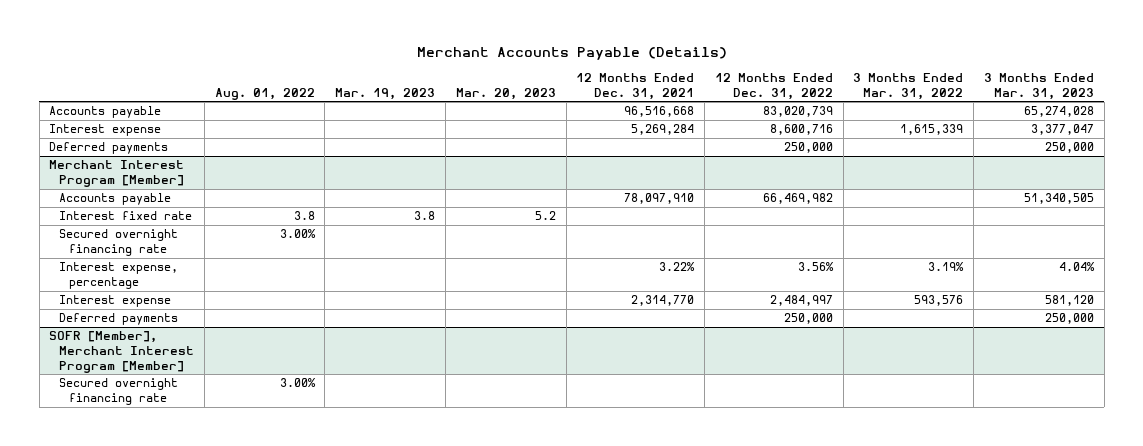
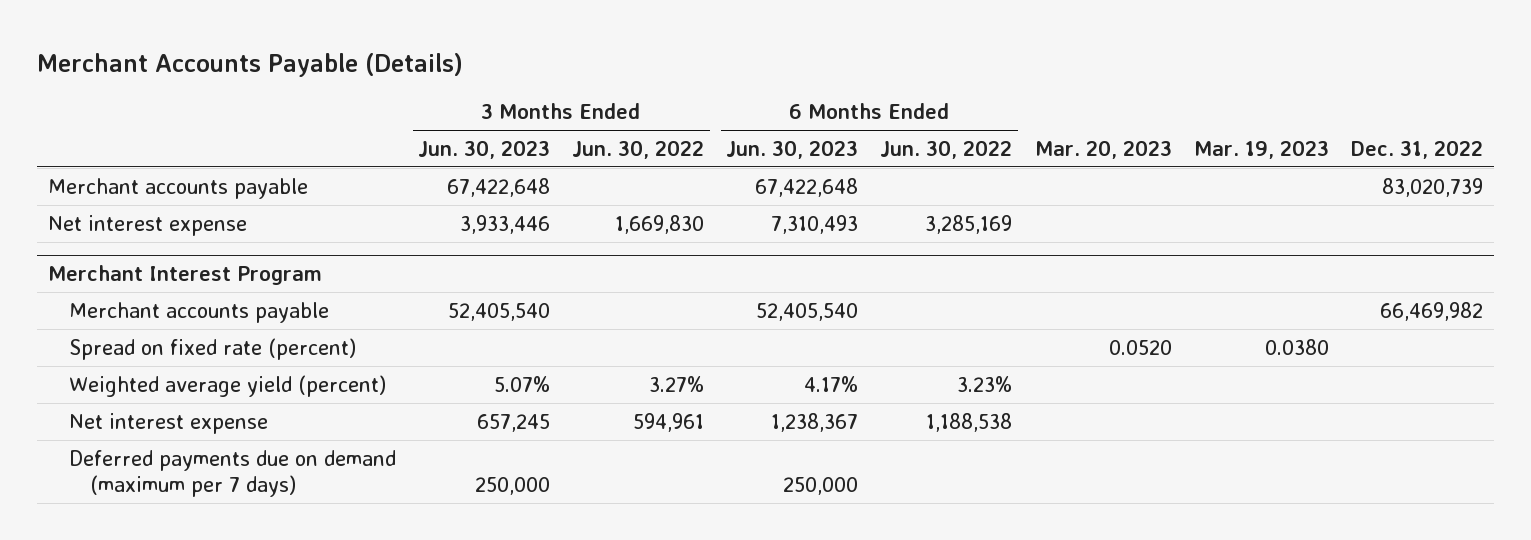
- | Aug. 01, 2022 | Mar. 19, 2023 | Mar. 20, 2023 | 12 Months Ended Dec. 31, 2021 | 12 Months Ended Dec. 31, 2022 | 3 Months Ended Mar. 31, 2022 | 3 Months Ended Mar. 31, 2023
+ | 3 Months Ended Jun. 30, 2023 | 3 Months Ended Jun. 30, 2022 | 6 Months Ended Jun. 30, 2023 | 6 Months Ended Jun. 30, 2022 | Mar. 20, 2023 | Mar. 19, 2023 | Dec. 31, 2022
- Accounts payable | | | | 96,516,668 | 83,020,739 | | 65,274,028
- Interest expense | | | | 5,269,284 | 8,600,716 | 1,615,339 | 3,377,047
- Deferred payments | | | | | 250,000 | | 250,000
- Merchant Interest Program [Member]
- Accounts payable | | | | 78,097,910 | 66,469,982 | | 51,340,505
- Interest fixed rate | 3.8 | 3.8 | 5.2 | | | |
- Secured overnight financing rate | 3.00% | | | | | |
- Interest expense, percentage | | | | 3.22% | 3.56% | 3.19% | 4.04%
- Interest expense | | | | 2,314,770 | 2,484,997 | 593,576 | 581,120
- Deferred payments | | | | | 250,000 | | 250,000
- SOFR [Member], Merchant Interest Program [Member]
- Secured overnight financing rate | 3.00% | | | | | |
+ Merchant accounts payable | 67,422,648 | | 67,422,648 | | | | 83,020,739
+ Net interest expense | 3,933,446 | 1,669,830 | 7,310,493 | 3,285,169 | | |
+ Merchant Interest Program
+ Merchant accounts payable | 52,405,540 | | 52,405,540 | | | | 66,469,982
+ Spread on fixed rate (percent) | | | | | 0.0520 | 0.0380 |
+ Weighted average yield (percent) | 5.07% | 3.27% | 4.17% | 3.23% | | |
+ Net interest expense | 657,245 | 594,961 | 1,238,367 | 1,188,538 | | |
+ Deferred payments due on demand (maximum per 7 days) | 250,000 | | 250,000 | | | |

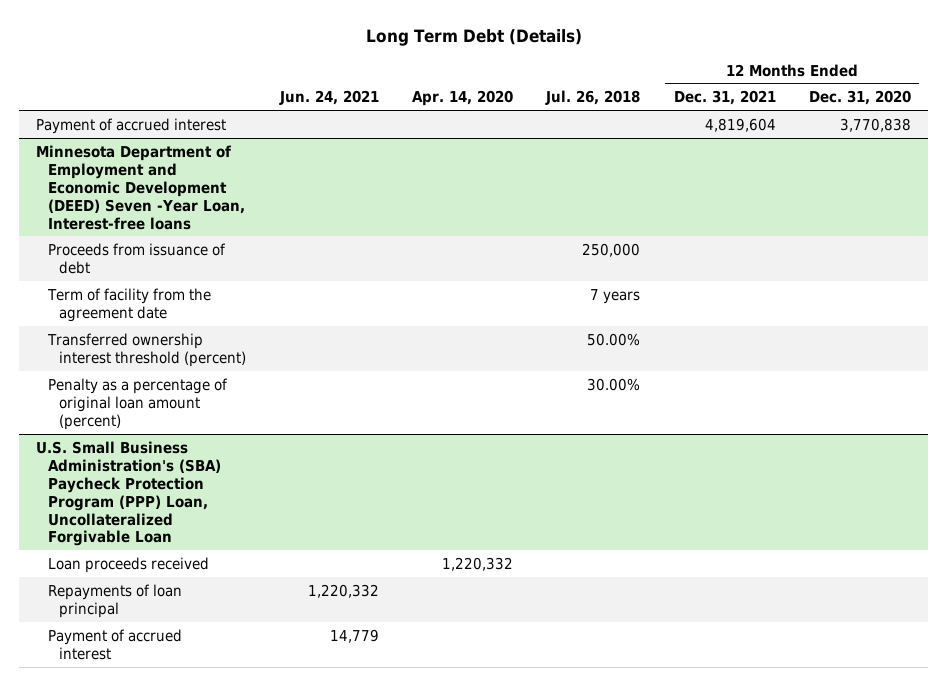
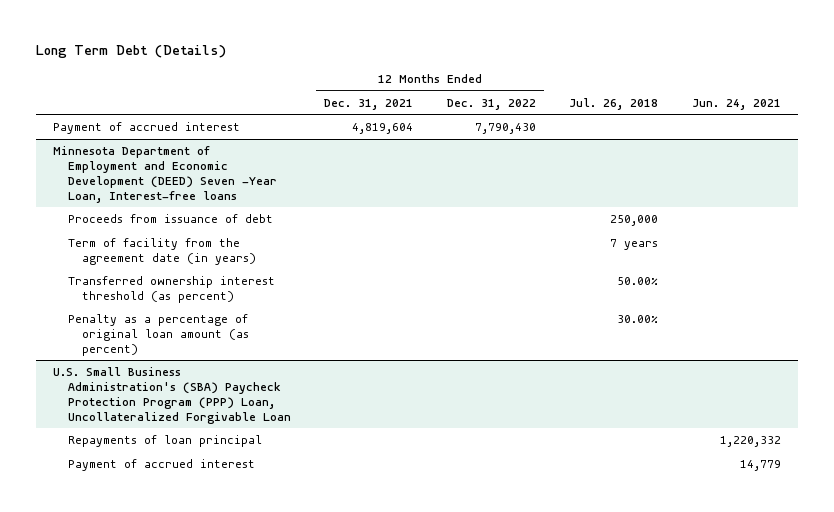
- | Jun. 24, 2021 | Apr. 14, 2020 | Jul. 26, 2018 | 12 Months Ended Dec. 31, 2021 | 12 Months Ended Dec. 31, 2020
+ | 12 Months Ended Dec. 31, 2021 | 12 Months Ended Dec. 31, 2022 | Jul. 26, 2018 | Jun. 24, 2021
@ Minnesota Department of Employment and Economic Development (DEED) Seven -Year Loan, Interest-free loans
- Term of facility from the agreement date | | | 7 years | |
- Transferred ownership interest threshold (percent) | | | 50.00% | |
- Penalty as a percentage of original loan amount (percent) | | | 30.00% | |
+ Term of facility from the agreement date (in years) | | | 7 years |
+ Transferred ownership interest threshold (as percent) | | | 50.00% |
+ Penalty as a percentage of original loan amount (as percent) | | | 30.00% |
@ U.S. Small Business Administration's (SBA) Paycheck Protection Program (PPP) Loan, Uncollateralized Forgivable Loan
- Loan proceeds received | | 1,220,332 | | |

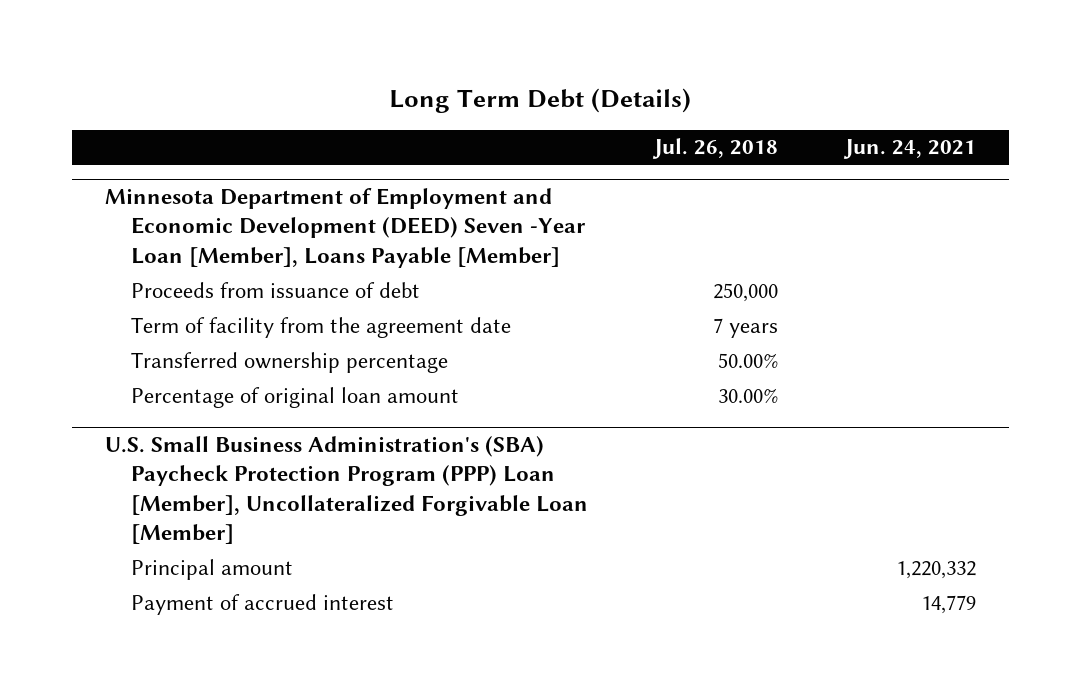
- | 12 Months Ended Dec. 31, 2021 | 12 Months Ended Dec. 31, 2022 | Jul. 26, 2018 | Jun. 24, 2021
+ | Jul. 26, 2018 | Jun. 24, 2021
- Payment of accrued interest | 4,819,604 | 7,790,430 | |
- Minnesota Department of Employment and Economic Development (DEED) Seven -Year Loan, Interest-free loans
+ Minnesota Department of Employment and Economic Development (DEED) Seven -Year Loan [Member], Loans Payable [Member]
- Term of facility from the agreement date (in years) | | | 7 years |
- Transferred ownership interest threshold (as percent) | | | 50.00% |
- Penalty as a percentage of original loan amount (as percent) | | | 30.00% |
- U.S. Small Business Administration's (SBA) Paycheck Protection Program (PPP) Loan, Uncollateralized Forgivable Loan
- Repayments of loan principal | | | | 1,220,332
+ Term of facility from the agreement date | 7 years |
+ Transferred ownership percentage | 50.00% |
+ Percentage of original loan amount | 30.00% |
+ U.S. Small Business Administration's (SBA) Paycheck Protection Program (PPP) Loan [Member], Uncollateralized Forgivable Loan [Member]
+ Principal amount | | 1,220,332

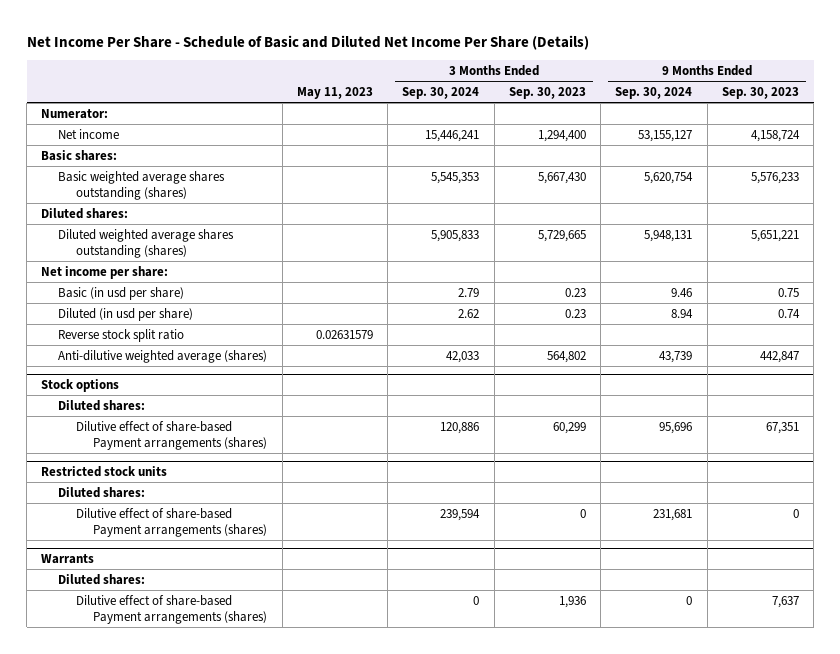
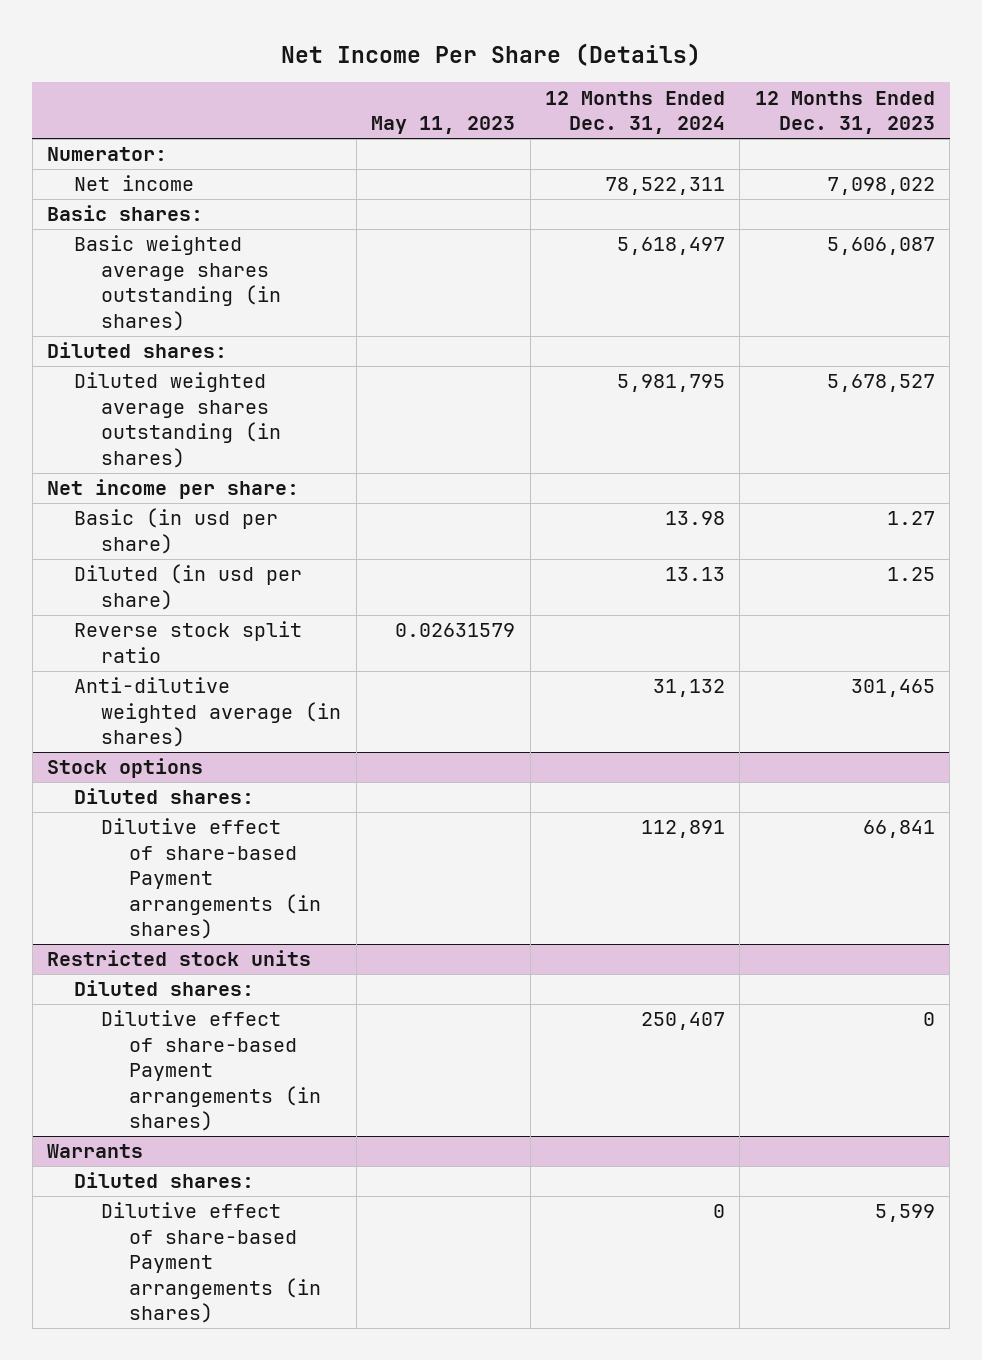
- Net Income Per Share - Schedule of Basic and Diluted Net Income Per Share (Details)
+ Net Income Per Share (Details)
- | May 11, 2023 | 3 Months Ended Sep. 30, 2024 | 3 Months Ended Sep. 30, 2023 | 9 Months Ended Sep. 30, 2024 | 9 Months Ended Sep. 30, 2023
+ | May 11, 2023 | 12 Months Ended Dec. 31, 2024 | 12 Months Ended Dec. 31, 2023
- Basic weighted average shares outstanding (shares) | | 5,545,353 | 5,667,430 | 5,620,754 | 5,576,233
+ Basic weighted average shares outstanding (in shares) | | 5,618,497 | 5,606,087
- Diluted weighted average shares outstanding (shares) | | 5,905,833 | 5,729,665 | 5,948,131 | 5,651,221
+ Diluted weighted average shares outstanding (in shares) | | 5,981,795 | 5,678,527
- Anti-dilutive weighted average (shares) | | 42,033 | 564,802 | 43,739 | 442,847
+ Anti-dilutive weighted average (in shares) | | 31,132 | 301,465
@ Stock options
- Dilutive effect of share-based Payment arrangements (shares) | | 120,886 | 60,299 | 95,696 | 67,351
+ Dilutive effect of share-based Payment arrangements (in shares) | | 112,891 | 66,841
@ Restricted stock units
- Dilutive effect of share-based Payment arrangements (shares) | | 239,594 | 0 | 231,681 | 0
+ Dilutive effect of share-based Payment arrangements (in shares) | | 250,407 | 0
@ Warrants
- Dilutive effect of share-based Payment arrangements (shares) | | 0 | 1,936 | 0 | 7,637
+ Dilutive effect of share-based Payment arrangements (in shares) | | 0 | 5,599

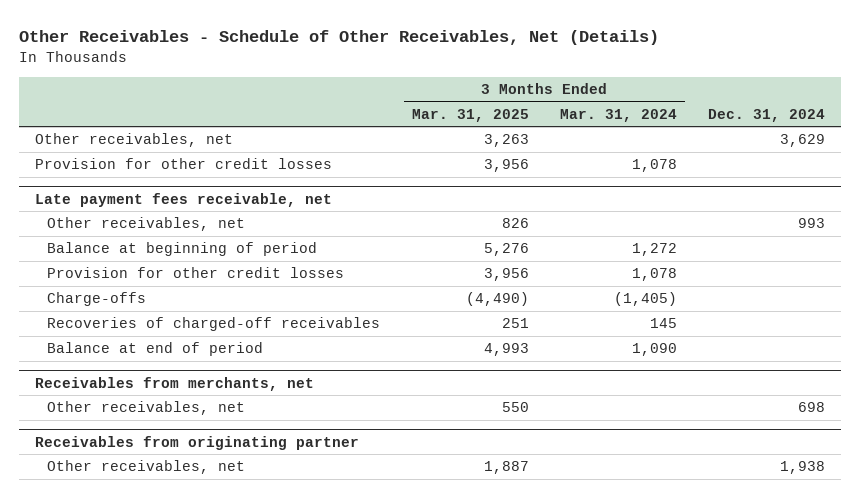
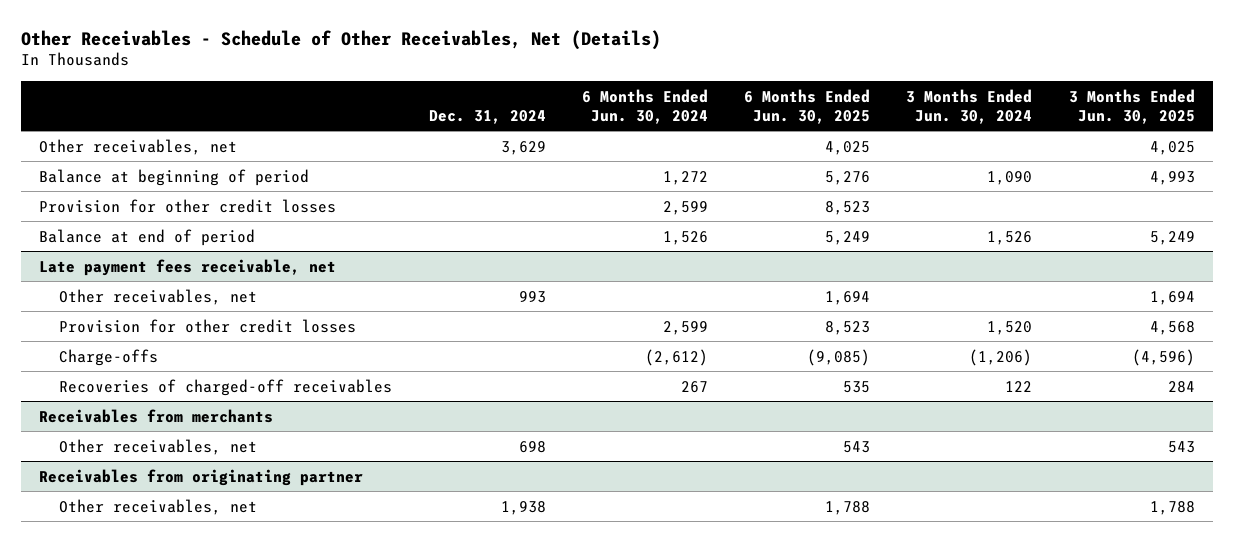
- | 3 Months Ended Mar. 31, 2025 | 3 Months Ended Mar. 31, 2024 | Dec. 31, 2024
+ | Dec. 31, 2024 | 6 Months Ended Jun. 30, 2024 | 6 Months Ended Jun. 30, 2025 | 3 Months Ended Jun. 30, 2024 | 3 Months Ended Jun. 30, 2025
+ Balance at beginning of period | | 1,272 | 5,276 | 1,090 | 4,993
+ Balance at end of period | | 1,526 | 5,249 | 1,526 | 5,249
@ Late payment fees receivable, net
- Balance at beginning of period | 5,276 | 1,272 |
- Balance at end of period | 4,993 | 1,090 |
- Receivables from merchants, net
+ Receivables from merchants

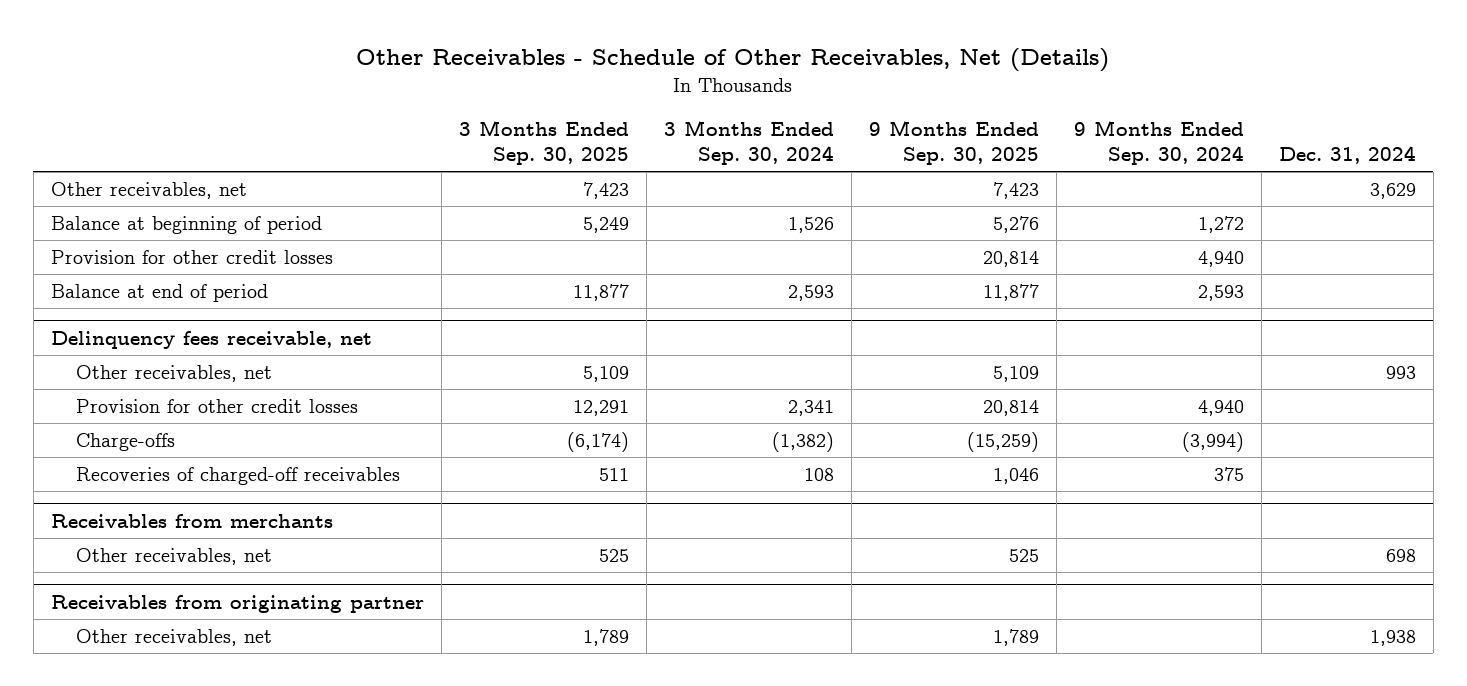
- | Dec. 31, 2024 | 6 Months Ended Jun. 30, 2024 | 6 Months Ended Jun. 30, 2025 | 3 Months Ended Jun. 30, 2024 | 3 Months Ended Jun. 30, 2025
+ | 3 Months Ended Sep. 30, 2025 | 3 Months Ended Sep. 30, 2024 | 9 Months Ended Sep. 30, 2025 | 9 Months Ended Sep. 30, 2024 | Dec. 31, 2024
- Late payment fees receivable, net
+ Delinquency fees receivable, net

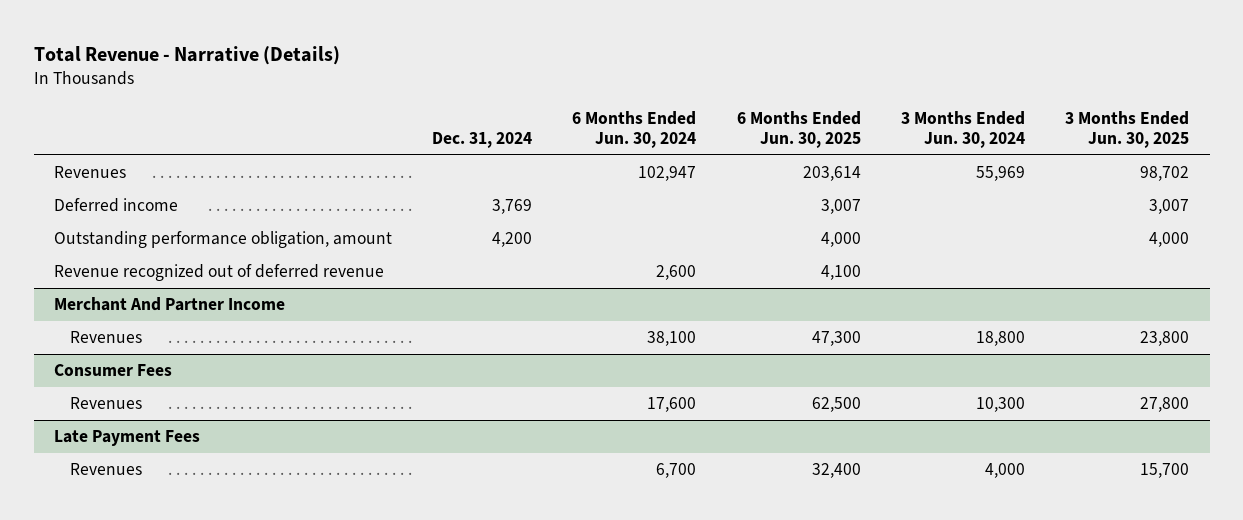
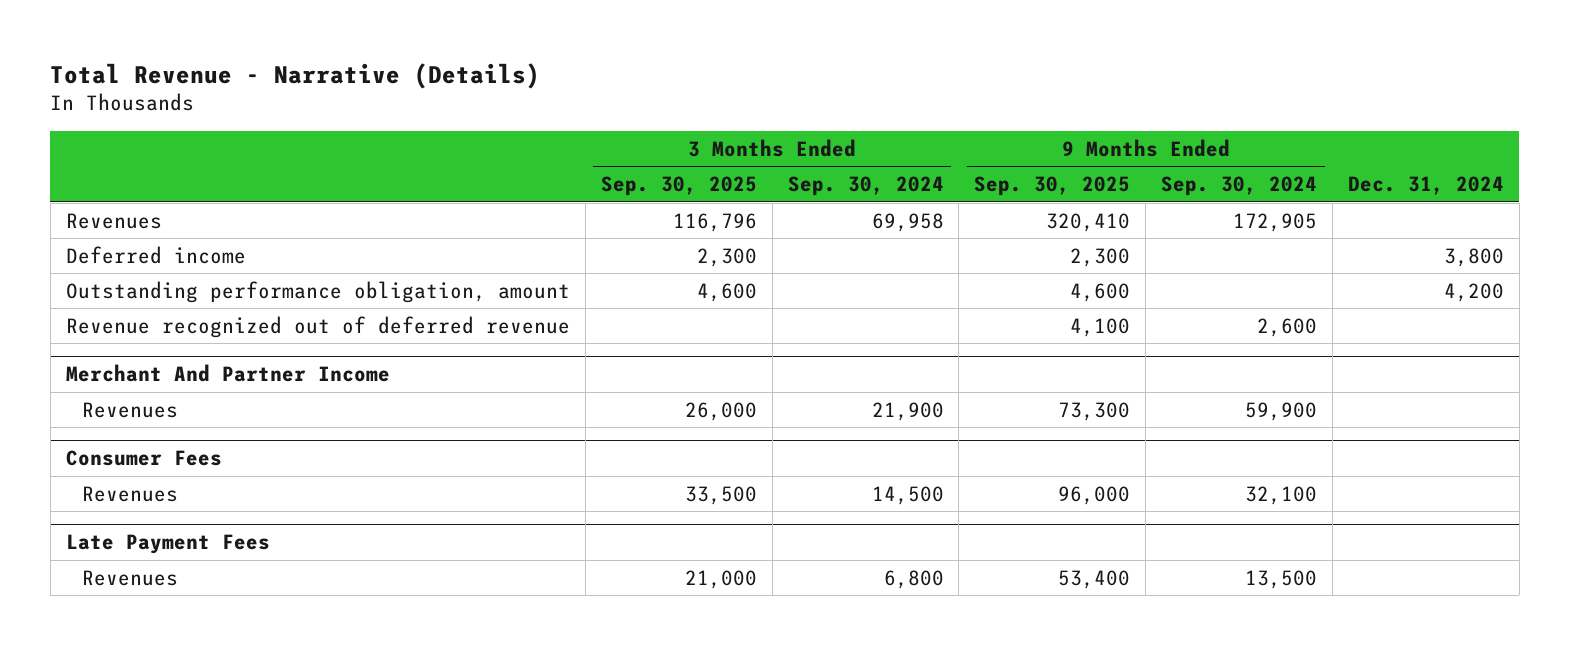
- | Dec. 31, 2024 | 6 Months Ended Jun. 30, 2024 | 6 Months Ended Jun. 30, 2025 | 3 Months Ended Jun. 30, 2024 | 3 Months Ended Jun. 30, 2025
+ | 3 Months Ended Sep. 30, 2025 | 3 Months Ended Sep. 30, 2024 | 9 Months Ended Sep. 30, 2025 | 9 Months Ended Sep. 30, 2024 | Dec. 31, 2024
- Deferred income | 3,769 | | 3,007 | | 3,007
+ Deferred income | 2,300 | | 2,300 | | 3,800

